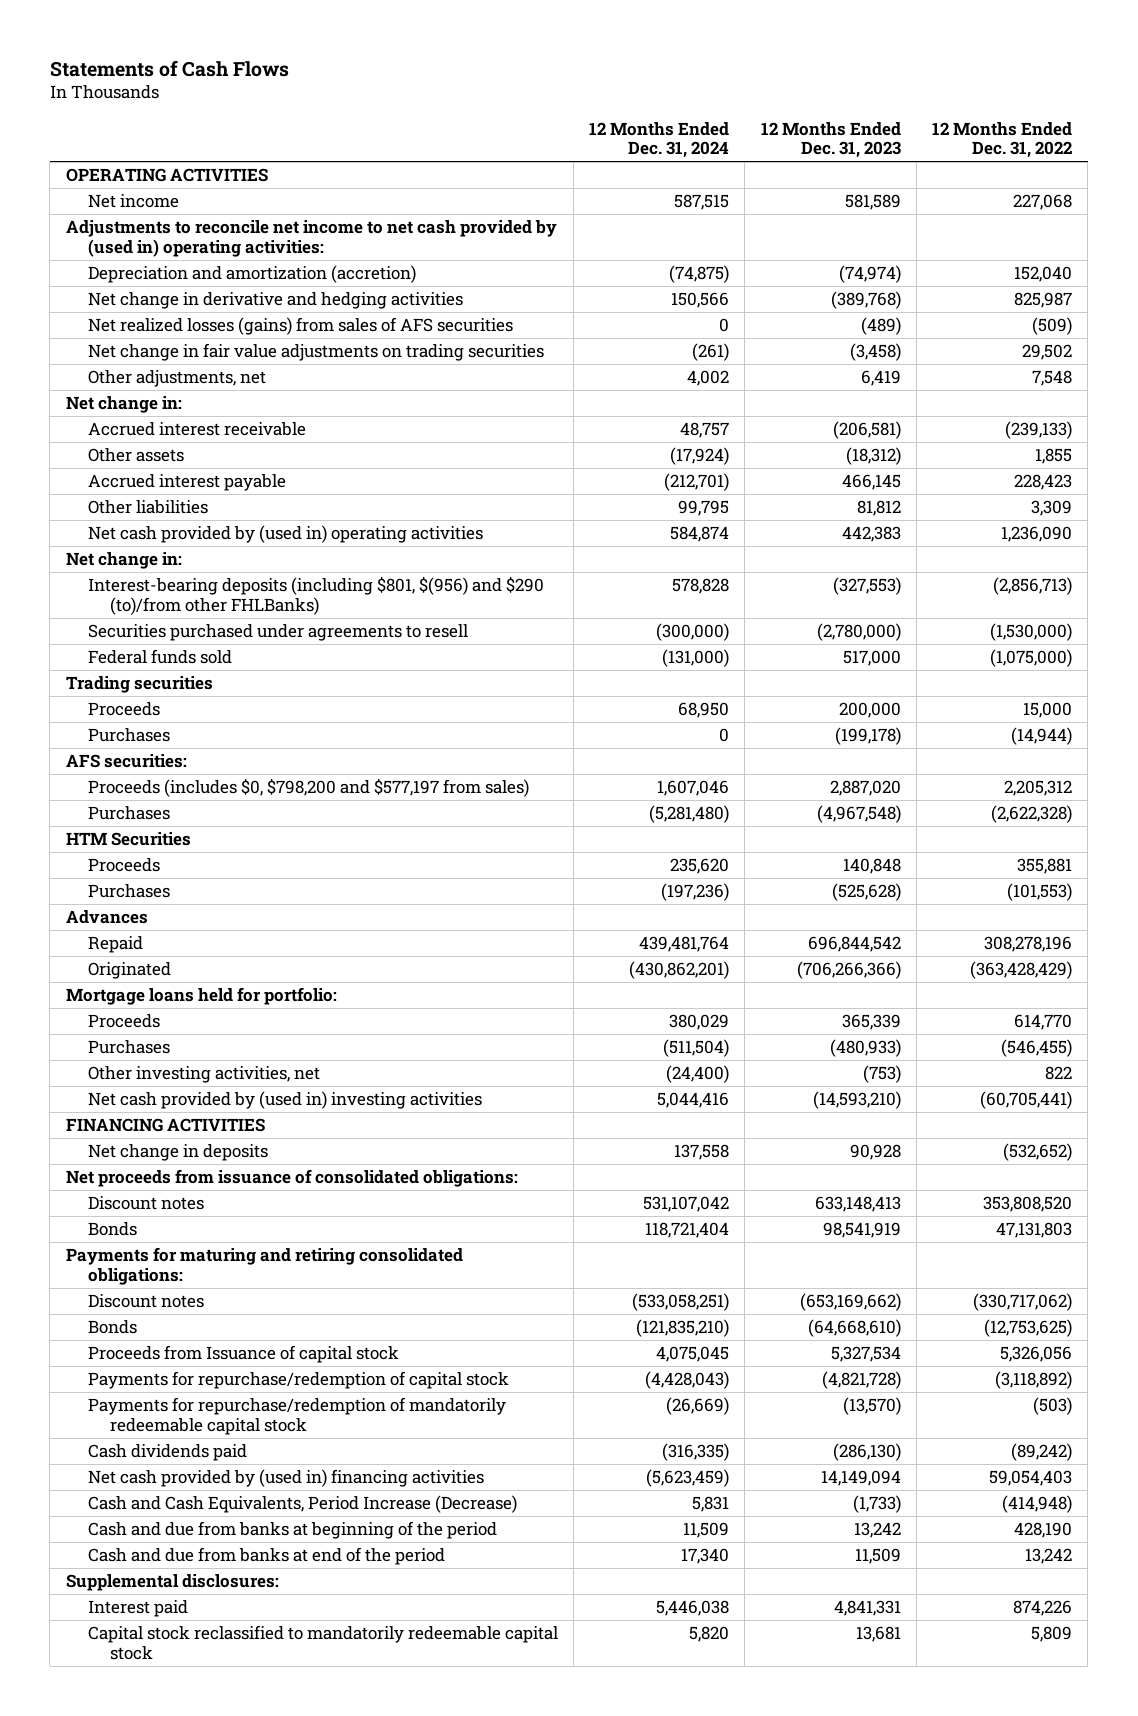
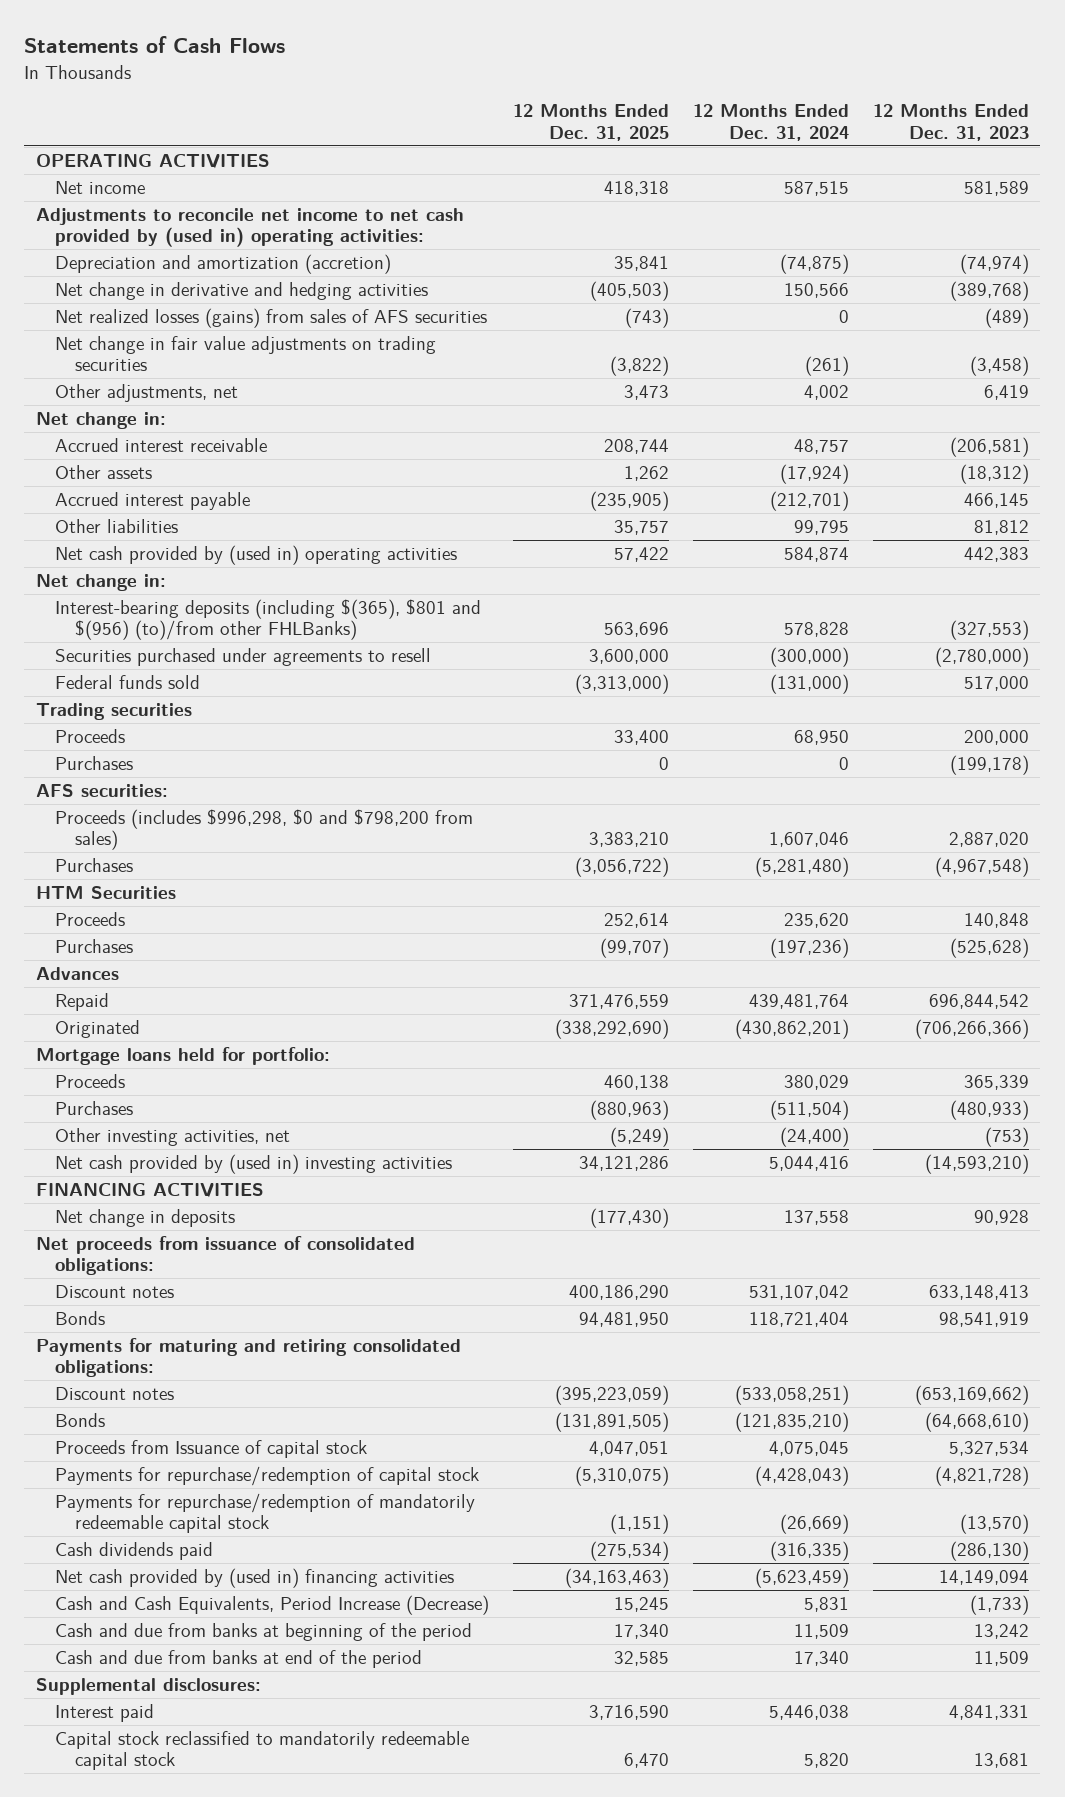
- | 12 Months Ended Dec. 31, 2024 | 12 Months Ended Dec. 31, 2023 | 12 Months Ended Dec. 31, 2022
+ | 12 Months Ended Dec. 31, 2025 | 12 Months Ended Dec. 31, 2024 | 12 Months Ended Dec. 31, 2023
- Interest-bearing deposits (including $801, $(956) and $290 (to)/from other FHLBanks) | 578,828 | (327,553) | (2,856,713)
+ Interest-bearing deposits (including $(365), $801 and $(956) (to)/from other FHLBanks) | 563,696 | 578,828 | (327,553)
- Proceeds (includes $0, $798,200 and $577,197 from sales) | 1,607,046 | 2,887,020 | 2,205,312
+ Proceeds (includes $996,298, $0 and $798,200 from sales) | 3,383,210 | 1,607,046 | 2,887,020

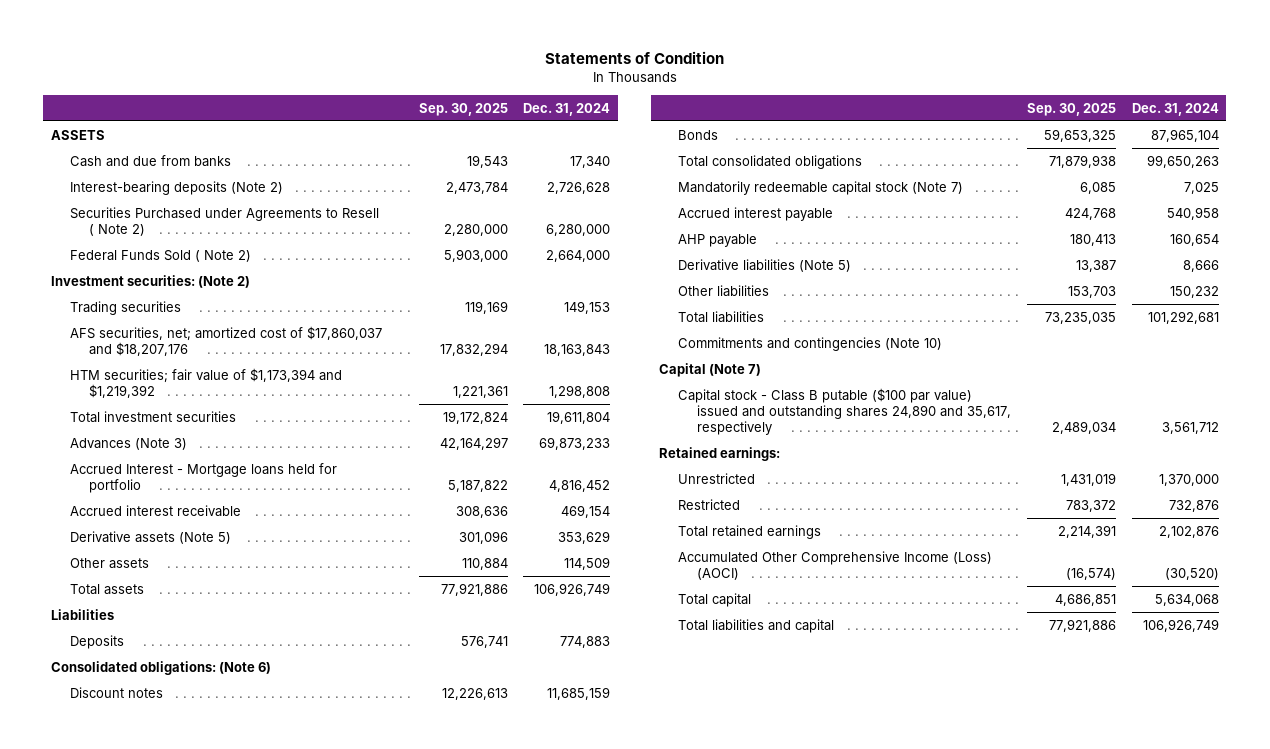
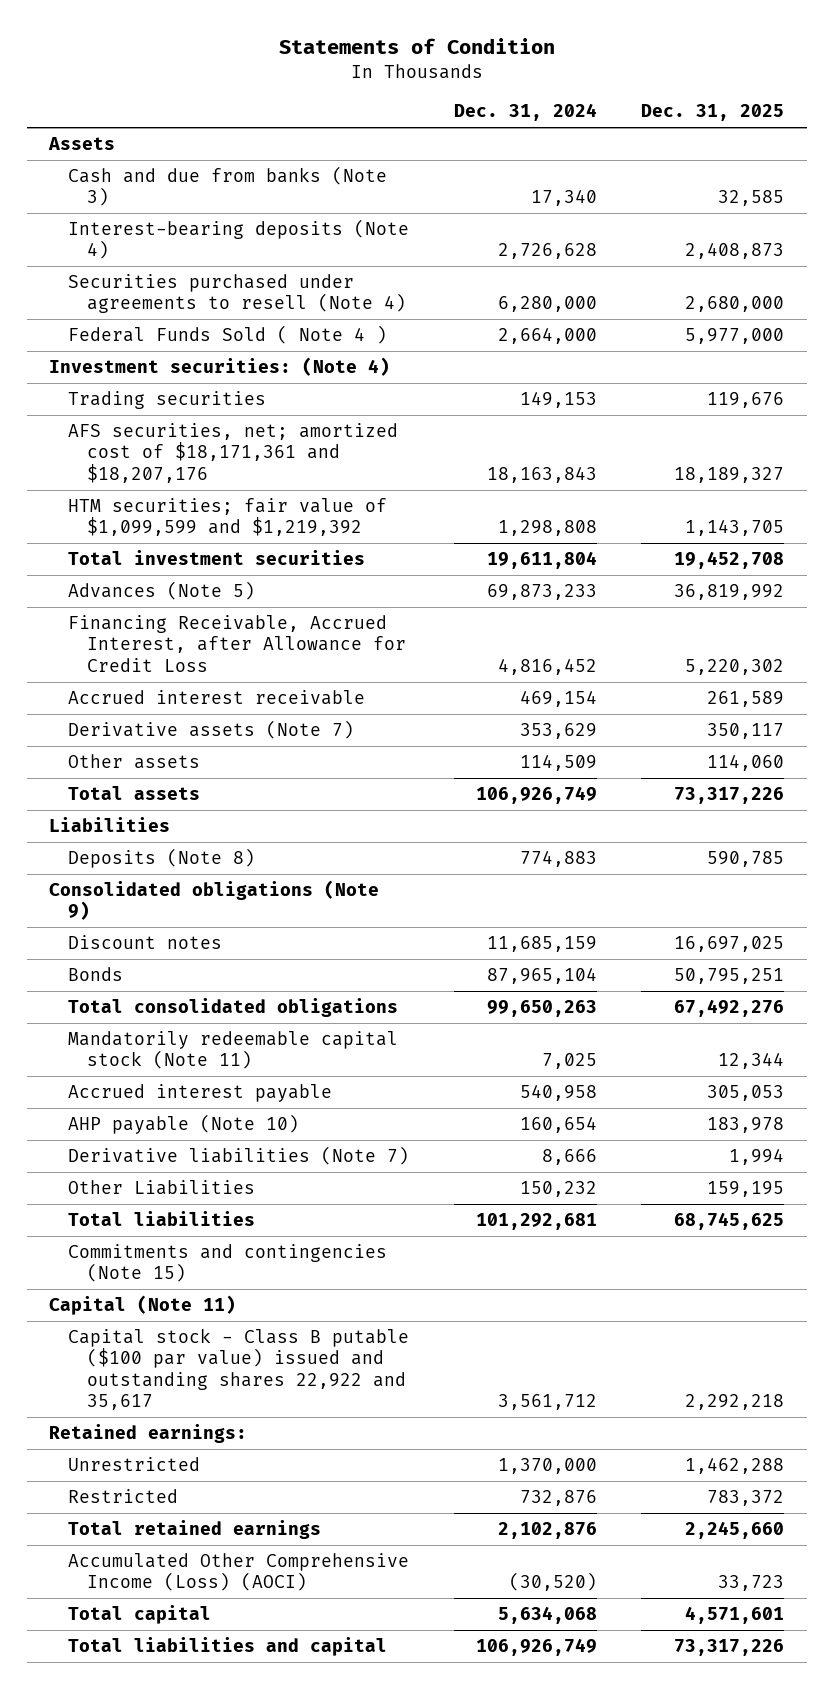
- | Sep. 30, 2025 | Dec. 31, 2024
+ | Dec. 31, 2024 | Dec. 31, 2025
- ASSETS
- Cash and due from banks | 19,543 | 17,340
- Interest-bearing deposits (Note 2) | 2,473,784 | 2,726,628
- Securities Purchased under Agreements to Resell ( Note 2) | 2,280,000 | 6,280,000
- Federal Funds Sold ( Note 2) | 5,903,000 | 2,664,000
- Investment securities: (Note 2)
+ Assets
+ Cash and due from banks (Note 3) | 17,340 | 32,585
+ Interest-bearing deposits (Note 4) | 2,726,628 | 2,408,873
+ Securities purchased under agreements to resell (Note 4) | 6,280,000 | 2,680,000
+ Federal Funds Sold ( Note 4 ) | 2,664,000 | 5,977,000
+ Investment securities: (Note 4)
- AFS securities, net; amortized cost of $17,860,037 and $18,207,176 | 17,832,294 | 18,163,843
- HTM securities; fair value of $1,173,394 and $1,219,392 | 1,221,361 | 1,298,808
+ AFS securities, net; amortized cost of $18,171,361 and $18,207,176 | 18,163,843 | 18,189,327
+ HTM securities; fair value of $1,099,599 and $1,219,392 | 1,298,808 | 1,143,705
- Advances (Note 3) | 42,164,297 | 69,873,233
- Accrued Interest - Mortgage loans held for portfolio | 5,187,822 | 4,816,452
+ Advances (Note 5) | 69,873,233 | 36,819,992
+ Financing Receivable, Accrued Interest, after Allowance for Credit Loss | 4,816,452 | 5,220,302
- Derivative assets (Note 5) | 301,096 | 353,629
+ Derivative assets (Note 7) | 353,629 | 350,117
- Deposits | 576,741 | 774,883
- Consolidated obligations: (Note 6)
+ Deposits (Note 8) | 774,883 | 590,785
+ Consolidated obligations (Note 9)
- Mandatorily redeemable capital stock (Note 7) | 6,085 | 7,025
+ Mandatorily redeemable capital stock (Note 11) | 7,025 | 12,344
- AHP payable | 180,413 | 160,654
- Derivative liabilities (Note 5) | 13,387 | 8,666
- Other liabilities | 153,703 | 150,232
+ AHP payable (Note 10) | 160,654 | 183,978
+ Derivative liabilities (Note 7) | 8,666 | 1,994
+ Other Liabilities | 150,232 | 159,195
- Commitments and contingencies (Note 10)
- Capital (Note 7)
- Capital stock - Class B putable ($100 par value) issued and outstanding shares 24,890 and 35,617, respectively | 2,489,034 | 3,561,712
+ Commitments and contingencies (Note 15)
+ Capital (Note 11)
+ Capital stock - Class B putable ($100 par value) issued and outstanding shares 22,922 and 35,617 | 3,561,712 | 2,292,218

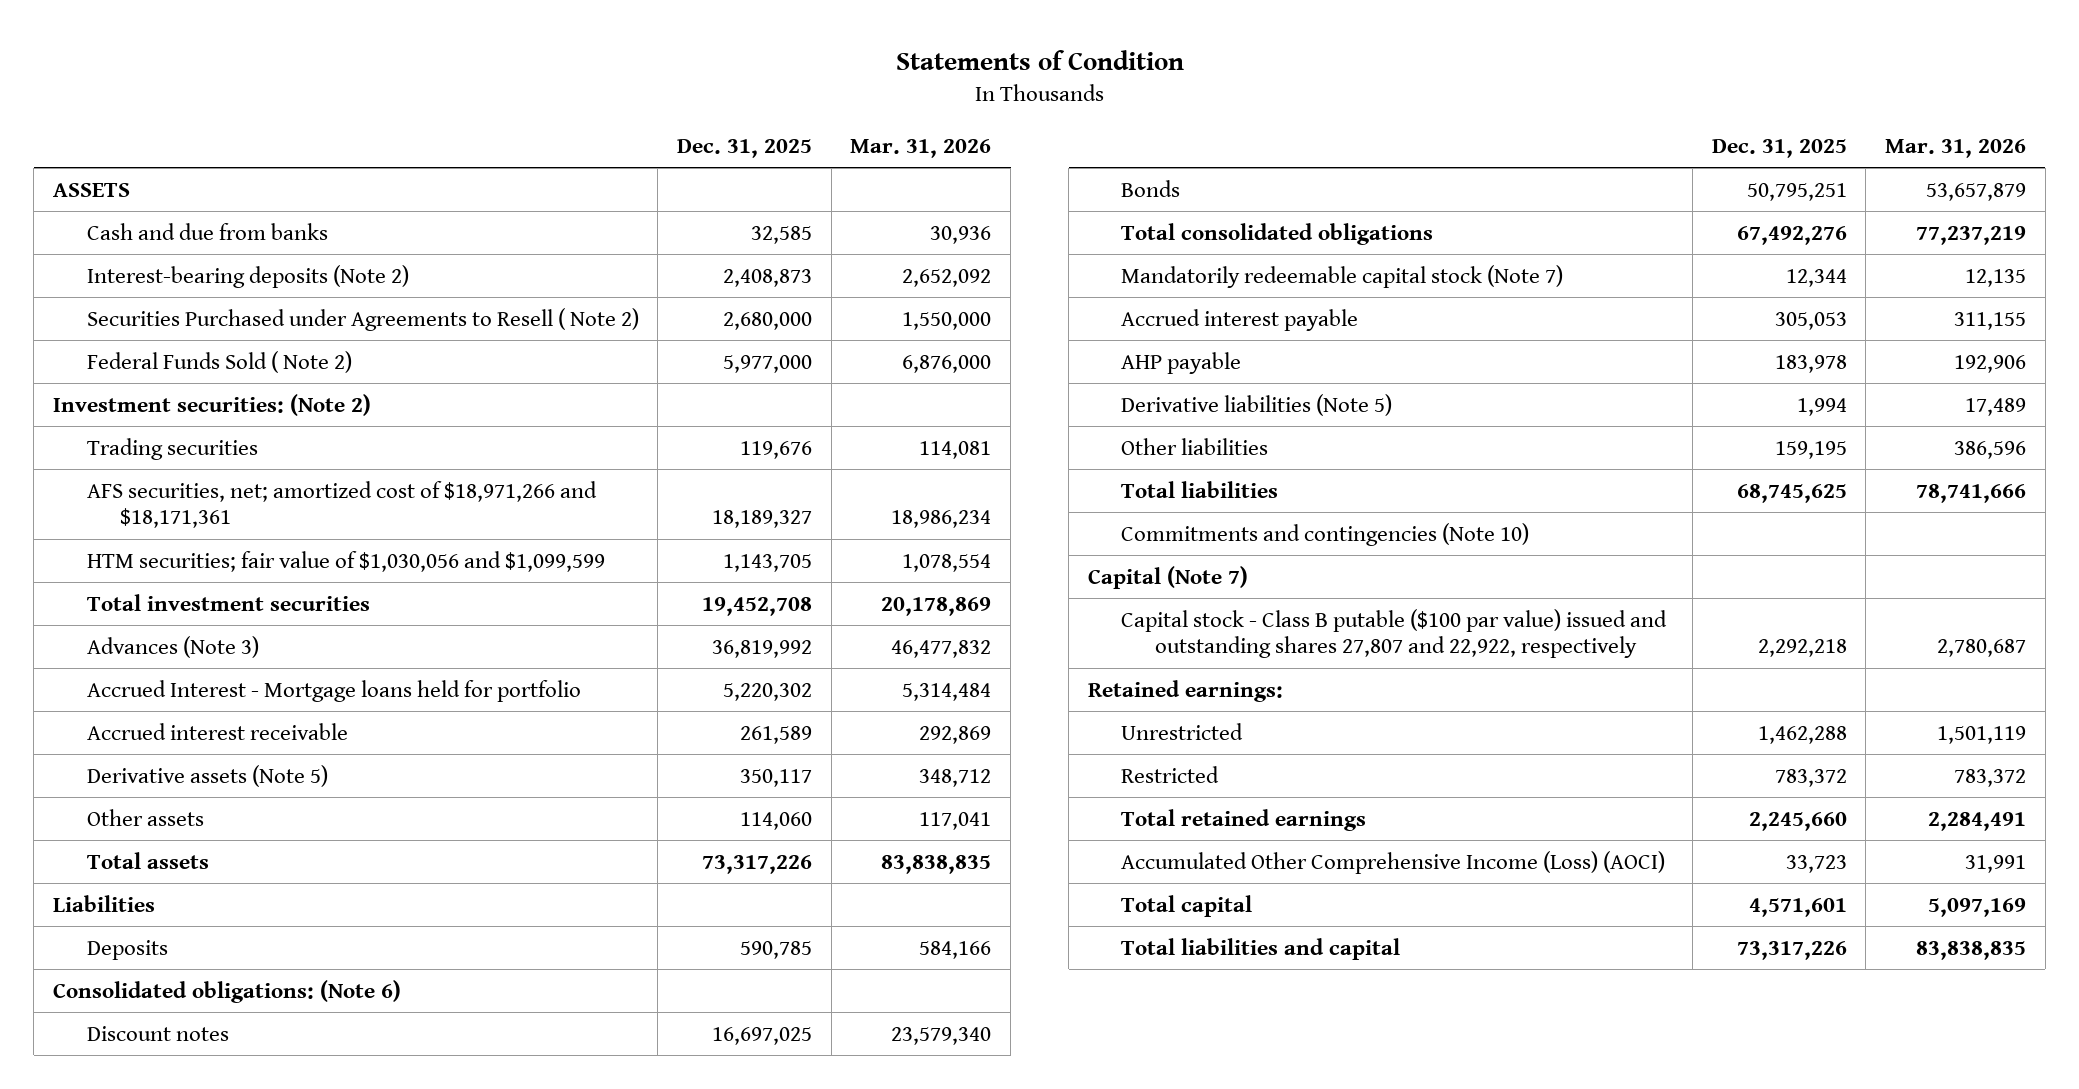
- | Dec. 31, 2024 | Dec. 31, 2025
+ | Dec. 31, 2025 | Mar. 31, 2026
- Assets
- Cash and due from banks (Note 3) | 17,340 | 32,585
- Interest-bearing deposits (Note 4) | 2,726,628 | 2,408,873
- Securities purchased under agreements to resell (Note 4) | 6,280,000 | 2,680,000
- Federal Funds Sold ( Note 4 ) | 2,664,000 | 5,977,000
- Investment securities: (Note 4)
+ ASSETS
+ Cash and due from banks | 32,585 | 30,936
+ Interest-bearing deposits (Note 2) | 2,408,873 | 2,652,092
+ Securities Purchased under Agreements to Resell ( Note 2) | 2,680,000 | 1,550,000
+ Federal Funds Sold ( Note 2) | 5,977,000 | 6,876,000
+ Investment securities: (Note 2)
- AFS securities, net; amortized cost of $18,171,361 and $18,207,176 | 18,163,843 | 18,189,327
- HTM securities; fair value of $1,099,599 and $1,219,392 | 1,298,808 | 1,143,705
+ AFS securities, net; amortized cost of $18,971,266 and $18,171,361 | 18,189,327 | 18,986,234
+ HTM securities; fair value of $1,030,056 and $1,099,599 | 1,143,705 | 1,078,554
- Advances (Note 5) | 69,873,233 | 36,819,992
- Financing Receivable, Accrued Interest, after Allowance for Credit Loss | 4,816,452 | 5,220,302
+ Advances (Note 3) | 36,819,992 | 46,477,832
+ Accrued Interest - Mortgage loans held for portfolio | 5,220,302 | 5,314,484
- Derivative assets (Note 7) | 353,629 | 350,117
+ Derivative assets (Note 5) | 350,117 | 348,712
- Deposits (Note 8) | 774,883 | 590,785
- Consolidated obligations (Note 9)
+ Deposits | 590,785 | 584,166
+ Consolidated obligations: (Note 6)
- Mandatorily redeemable capital stock (Note 11) | 7,025 | 12,344
+ Mandatorily redeemable capital stock (Note 7) | 12,344 | 12,135
- AHP payable (Note 10) | 160,654 | 183,978
- Derivative liabilities (Note 7) | 8,666 | 1,994
- Other Liabilities | 150,232 | 159,195
+ AHP payable | 183,978 | 192,906
+ Derivative liabilities (Note 5) | 1,994 | 17,489
+ Other liabilities | 159,195 | 386,596
- Commitments and contingencies (Note 15)
- Capital (Note 11)
- Capital stock - Class B putable ($100 par value) issued and outstanding shares 22,922 and 35,617 | 3,561,712 | 2,292,218
+ Commitments and contingencies (Note 10)
+ Capital (Note 7)
+ Capital stock - Class B putable ($100 par value) issued and outstanding shares 27,807 and 22,922, respectively | 2,292,218 | 2,780,687

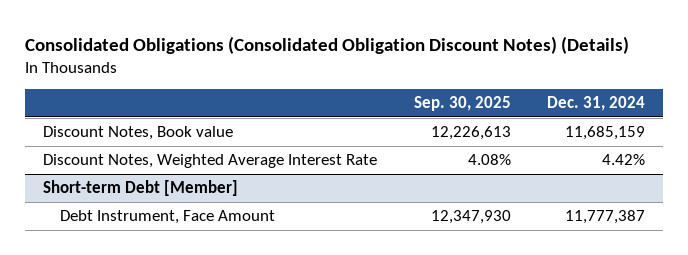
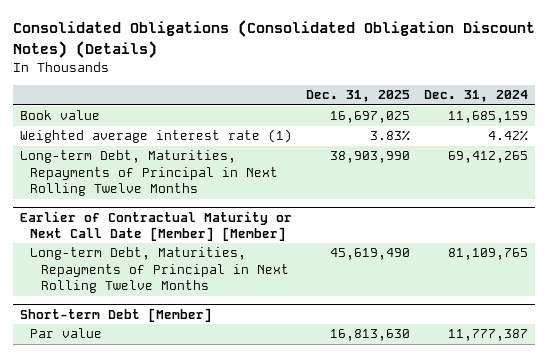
- | Sep. 30, 2025 | Dec. 31, 2024
+ | Dec. 31, 2025 | Dec. 31, 2024
- Discount Notes, Book value | 12,226,613 | 11,685,159
- Discount Notes, Weighted Average Interest Rate | 4.08% | 4.42%
+ Book value | 16,697,025 | 11,685,159
+ Weighted average interest rate (1) | 3.83% | 4.42%
+ Long-term Debt, Maturities, Repayments of Principal in Next Rolling Twelve Months | 38,903,990 | 69,412,265
+ Earlier of Contractual Maturity or Next Call Date [Member] [Member]
+ Long-term Debt, Maturities, Repayments of Principal in Next Rolling Twelve Months | 45,619,490 | 81,109,765
@ Short-term Debt [Member]
- Debt Instrument, Face Amount | 12,347,930 | 11,777,387
+ Par value | 16,813,630 | 11,777,387

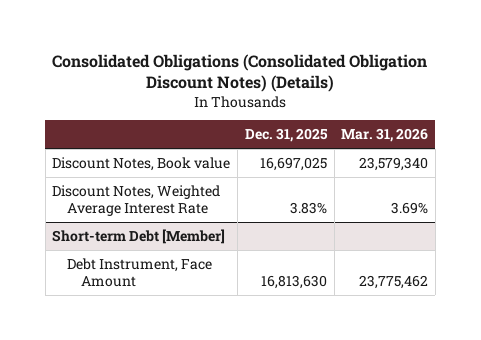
- | Dec. 31, 2025 | Dec. 31, 2024
+ | Dec. 31, 2025 | Mar. 31, 2026
- Book value | 16,697,025 | 11,685,159
- Weighted average interest rate (1) | 3.83% | 4.42%
- Long-term Debt, Maturities, Repayments of Principal in Next Rolling Twelve Months | 38,903,990 | 69,412,265
- Earlier of Contractual Maturity or Next Call Date [Member] [Member]
- Long-term Debt, Maturities, Repayments of Principal in Next Rolling Twelve Months | 45,619,490 | 81,109,765
+ Discount Notes, Book value | 16,697,025 | 23,579,340
+ Discount Notes, Weighted Average Interest Rate | 3.83% | 3.69%
@ Short-term Debt [Member]
- Par value | 16,813,630 | 11,777,387
+ Debt Instrument, Face Amount | 16,813,630 | 23,775,462

